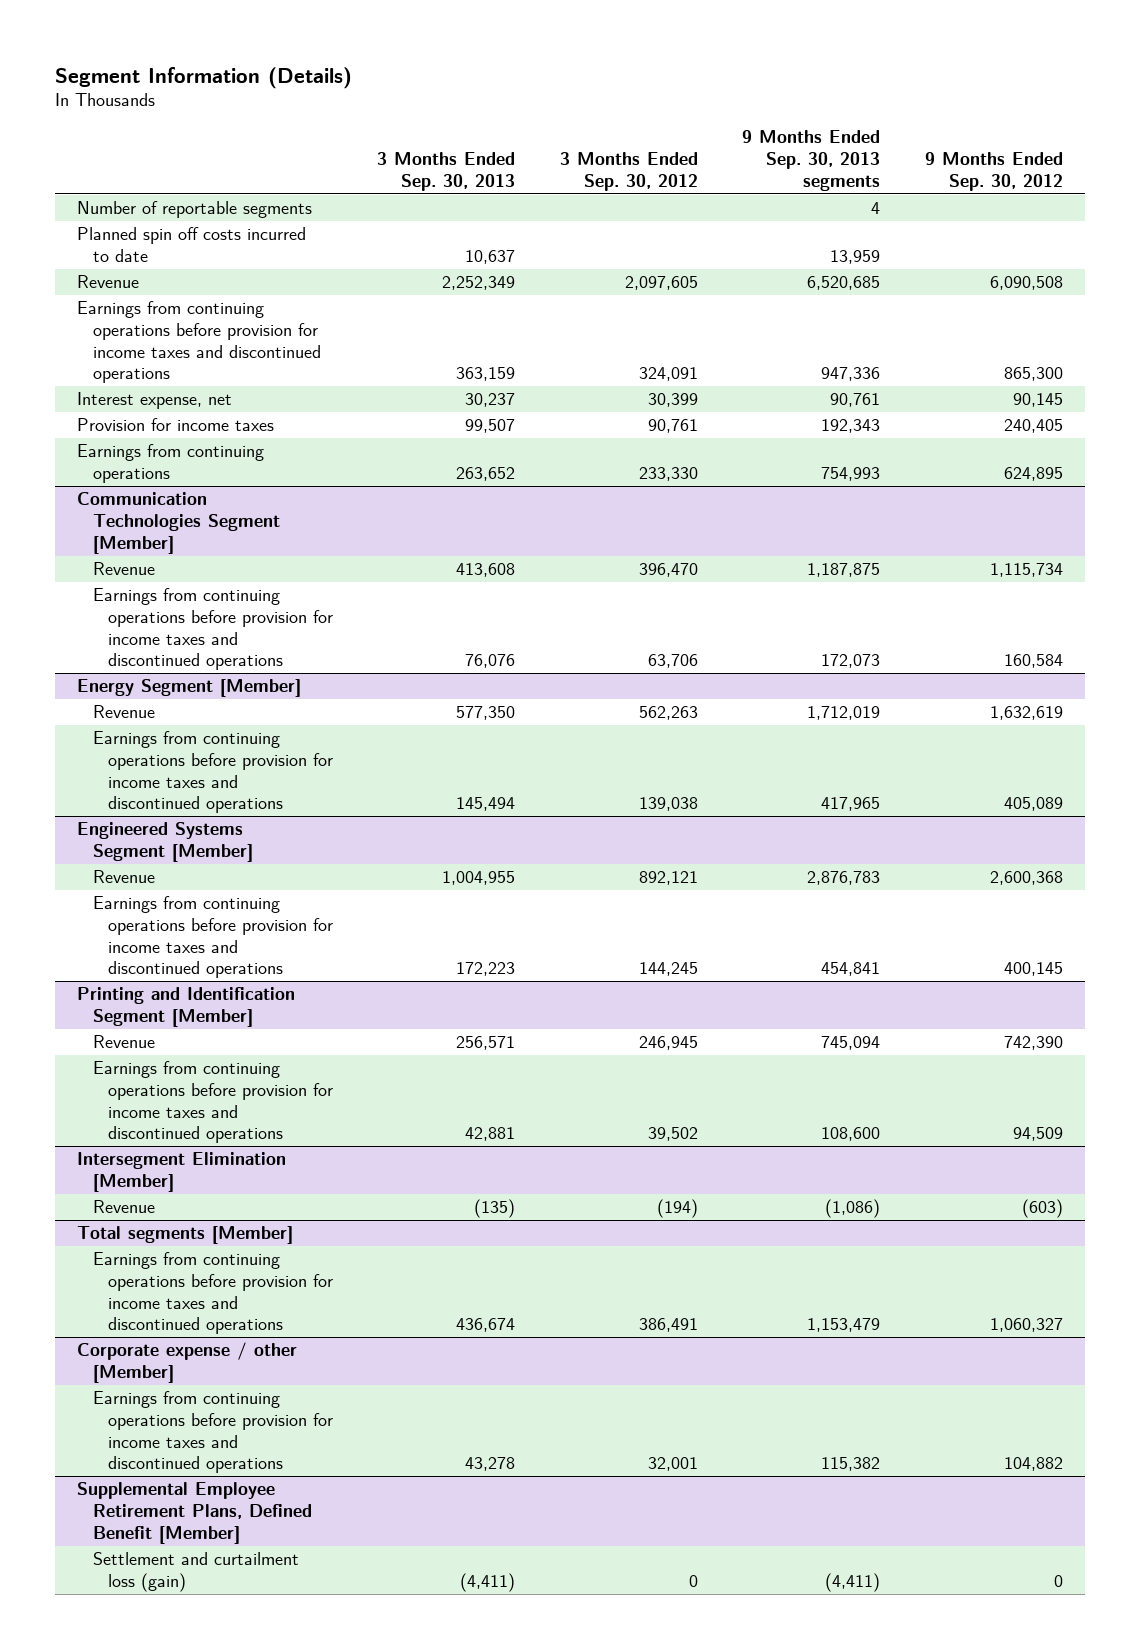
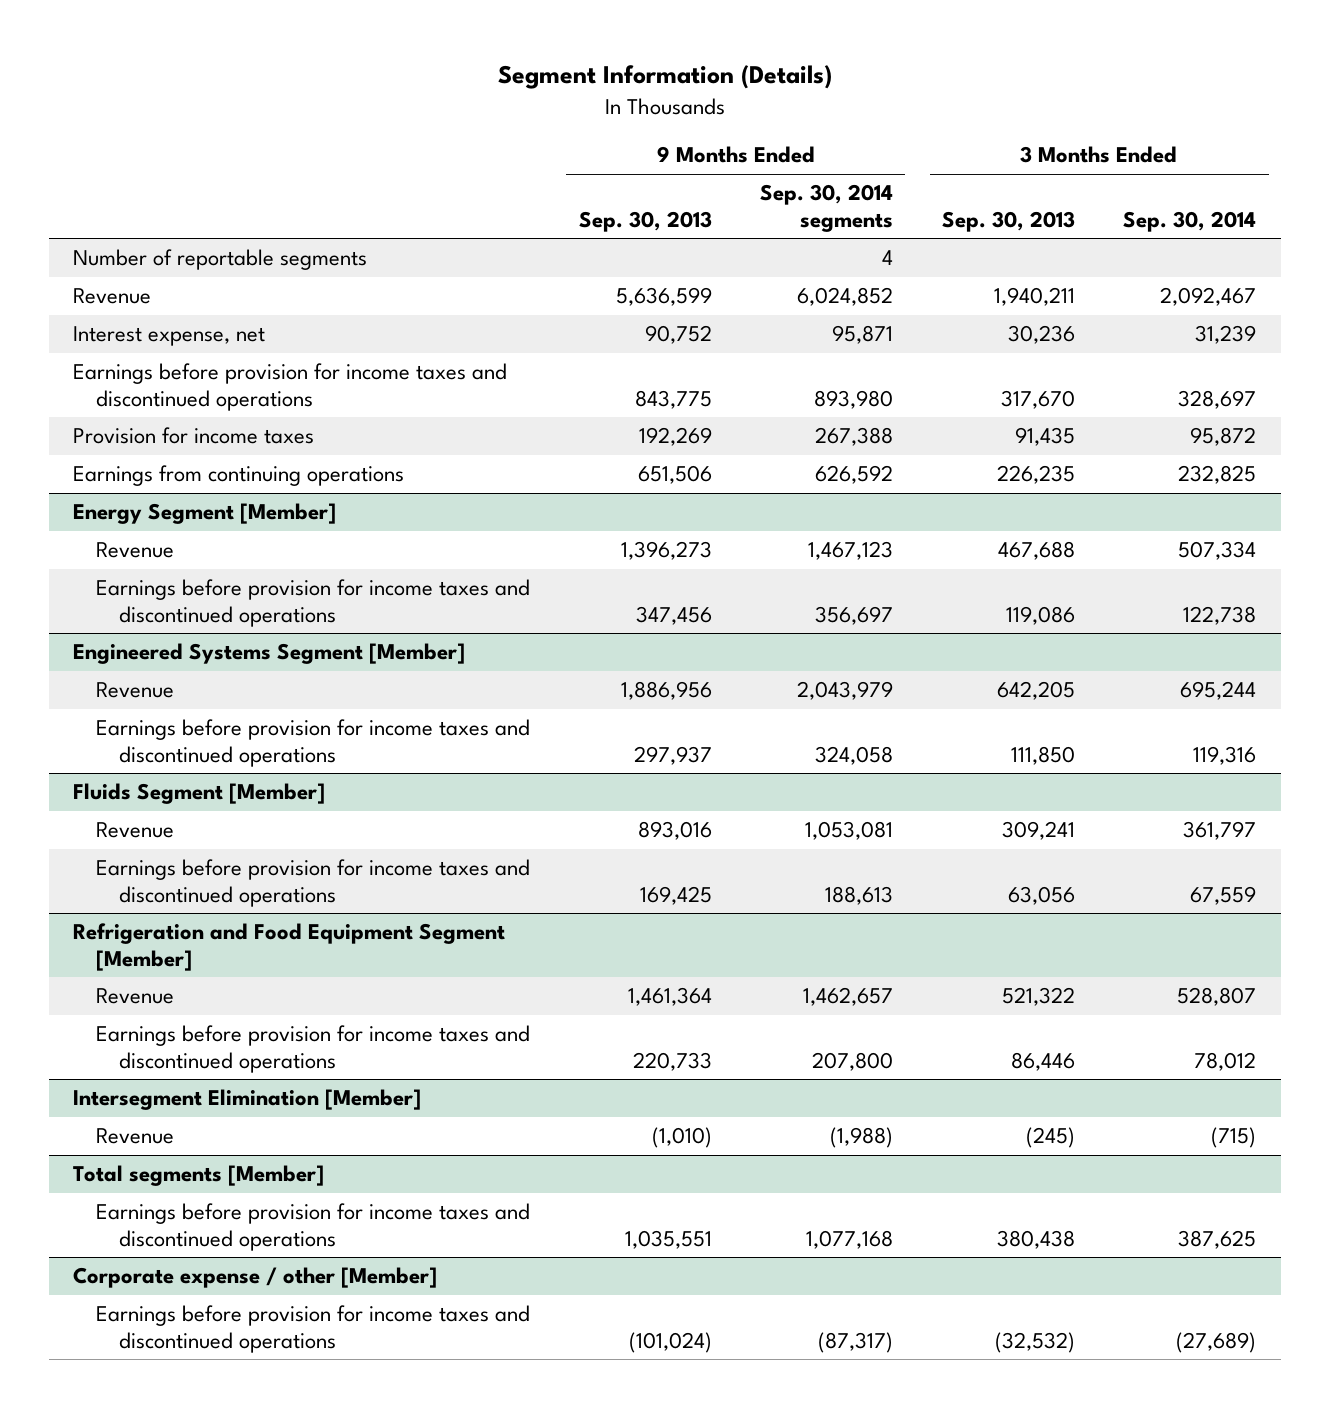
- | 3 Months Ended Sep. 30, 2013 | 3 Months Ended Sep. 30, 2012 | 9 Months Ended Sep. 30, 2013 segments | 9 Months Ended Sep. 30, 2012
+ | 9 Months Ended Sep. 30, 2013 | 9 Months Ended Sep. 30, 2014 segments | 3 Months Ended Sep. 30, 2013 | 3 Months Ended Sep. 30, 2014
- Planned spin off costs incurred to date | 10,637 | | 13,959 |
- Revenue | 2,252,349 | 2,097,605 | 6,520,685 | 6,090,508
- Earnings from continuing operations before provision for income taxes and discontinued operations | 363,159 | 324,091 | 947,336 | 865,300
- Interest expense, net | 30,237 | 30,399 | 90,761 | 90,145
- Provision for income taxes | 99,507 | 90,761 | 192,343 | 240,405
- Earnings from continuing operations | 263,652 | 233,330 | 754,993 | 624,895
- Communication Technologies Segment [Member]
- Revenue | 413,608 | 396,470 | 1,187,875 | 1,115,734
- Earnings from continuing operations before provision for income taxes and discontinued operations | 76,076 | 63,706 | 172,073 | 160,584
+ Revenue | 5,636,599 | 6,024,852 | 1,940,211 | 2,092,467
+ Interest expense, net | 90,752 | 95,871 | 30,236 | 31,239
+ Earnings before provision for income taxes and discontinued operations | 843,775 | 893,980 | 317,670 | 328,697
+ Provision for income taxes | 192,269 | 267,388 | 91,435 | 95,872
+ Earnings from continuing operations | 651,506 | 626,592 | 226,235 | 232,825
@ Energy Segment [Member]
- Revenue | 577,350 | 562,263 | 1,712,019 | 1,632,619
- Earnings from continuing operations before provision for income taxes and discontinued operations | 145,494 | 139,038 | 417,965 | 405,089
+ Revenue | 1,396,273 | 1,467,123 | 467,688 | 507,334
+ Earnings before provision for income taxes and discontinued operations | 347,456 | 356,697 | 119,086 | 122,738
@ Engineered Systems Segment [Member]
- Revenue | 1,004,955 | 892,121 | 2,876,783 | 2,600,368
- Earnings from continuing operations before provision for income taxes and discontinued operations | 172,223 | 144,245 | 454,841 | 400,145
- Printing and Identification Segment [Member]
- Revenue | 256,571 | 246,945 | 745,094 | 742,390
- Earnings from continuing operations before provision for income taxes and discontinued operations | 42,881 | 39,502 | 108,600 | 94,509
@ Engineered Systems Segment [Member]
+ Revenue | 1,886,956 | 2,043,979 | 642,205 | 695,244
+ Earnings before provision for income taxes and discontinued operations | 297,937 | 324,058 | 111,850 | 119,316
+ Fluids Segment [Member]
+ Revenue | 893,016 | 1,053,081 | 309,241 | 361,797
+ Earnings before provision for income taxes and discontinued operations | 169,425 | 188,613 | 63,056 | 67,559
+ Refrigeration and Food Equipment Segment [Member]
+ Revenue | 1,461,364 | 1,462,657 | 521,322 | 528,807
+ Earnings before provision for income taxes and discontinued operations | 220,733 | 207,800 | 86,446 | 78,012
@ Intersegment Elimination [Member]
- Revenue | (135) | (194) | (1,086) | (603)
+ Revenue | (1,010) | (1,988) | (245) | (715)
@ Total segments [Member]
- Earnings from continuing operations before provision for income taxes and discontinued operations | 436,674 | 386,491 | 1,153,479 | 1,060,327
+ Earnings before provision for income taxes and discontinued operations | 1,035,551 | 1,077,168 | 380,438 | 387,625
@ Corporate expense / other [Member]
- Earnings from continuing operations before provision for income taxes and discontinued operations | 43,278 | 32,001 | 115,382 | 104,882
- Supplemental Employee Retirement Plans, Defined Benefit [Member]
- Settlement and curtailment loss (gain) | (4,411) | 0 | (4,411) | 0
@ Corporate expense / other [Member]
+ Earnings before provision for income taxes and discontinued operations | (101,024) | (87,317) | (32,532) | (27,689)

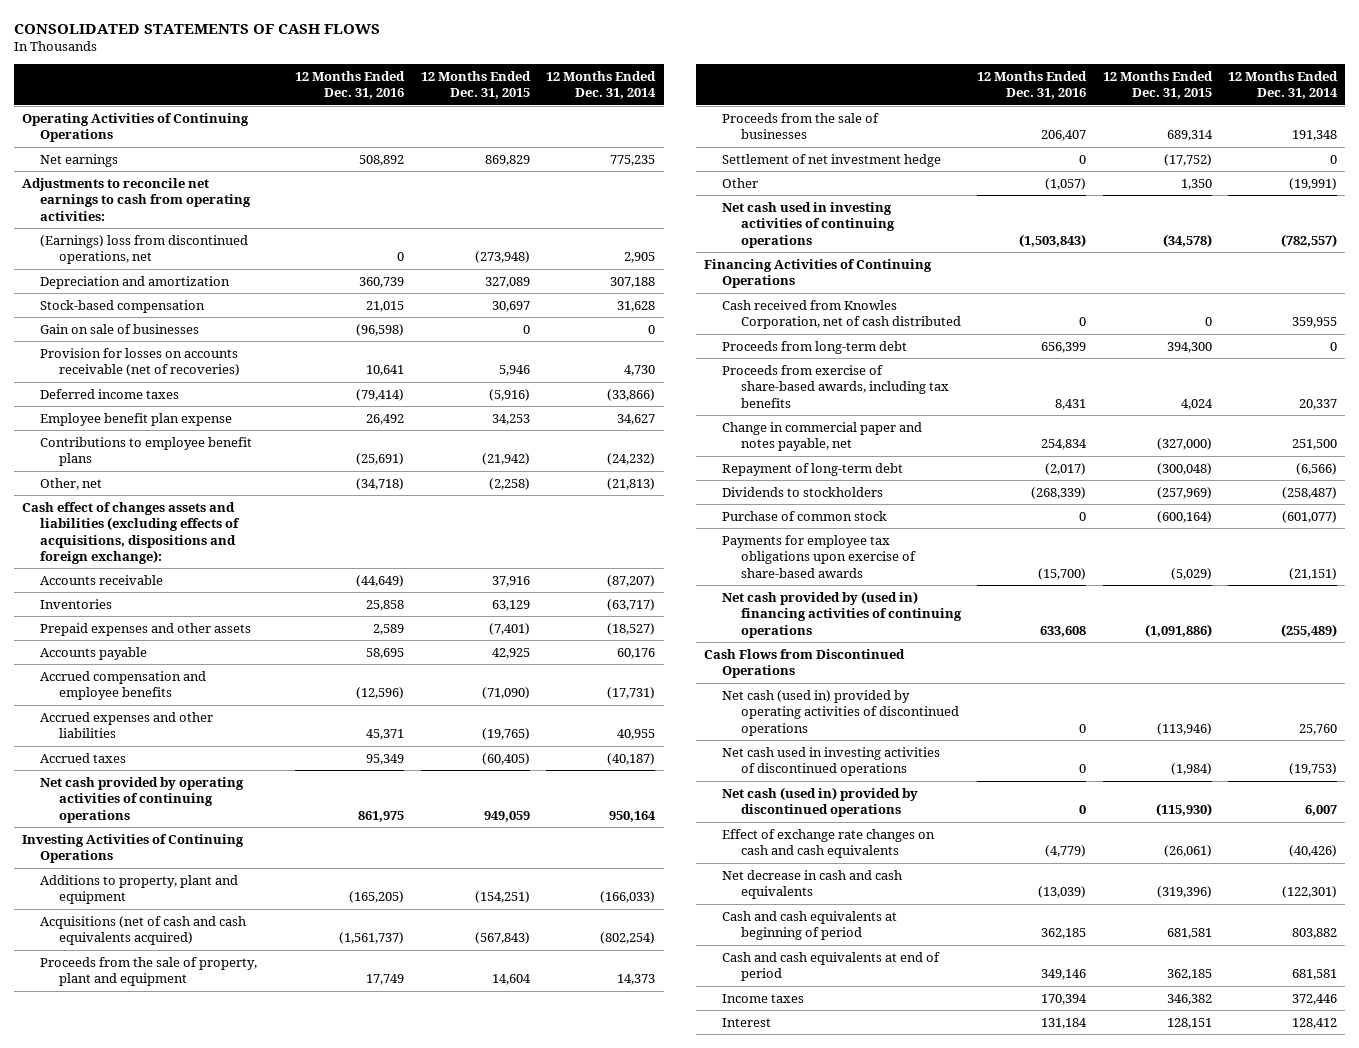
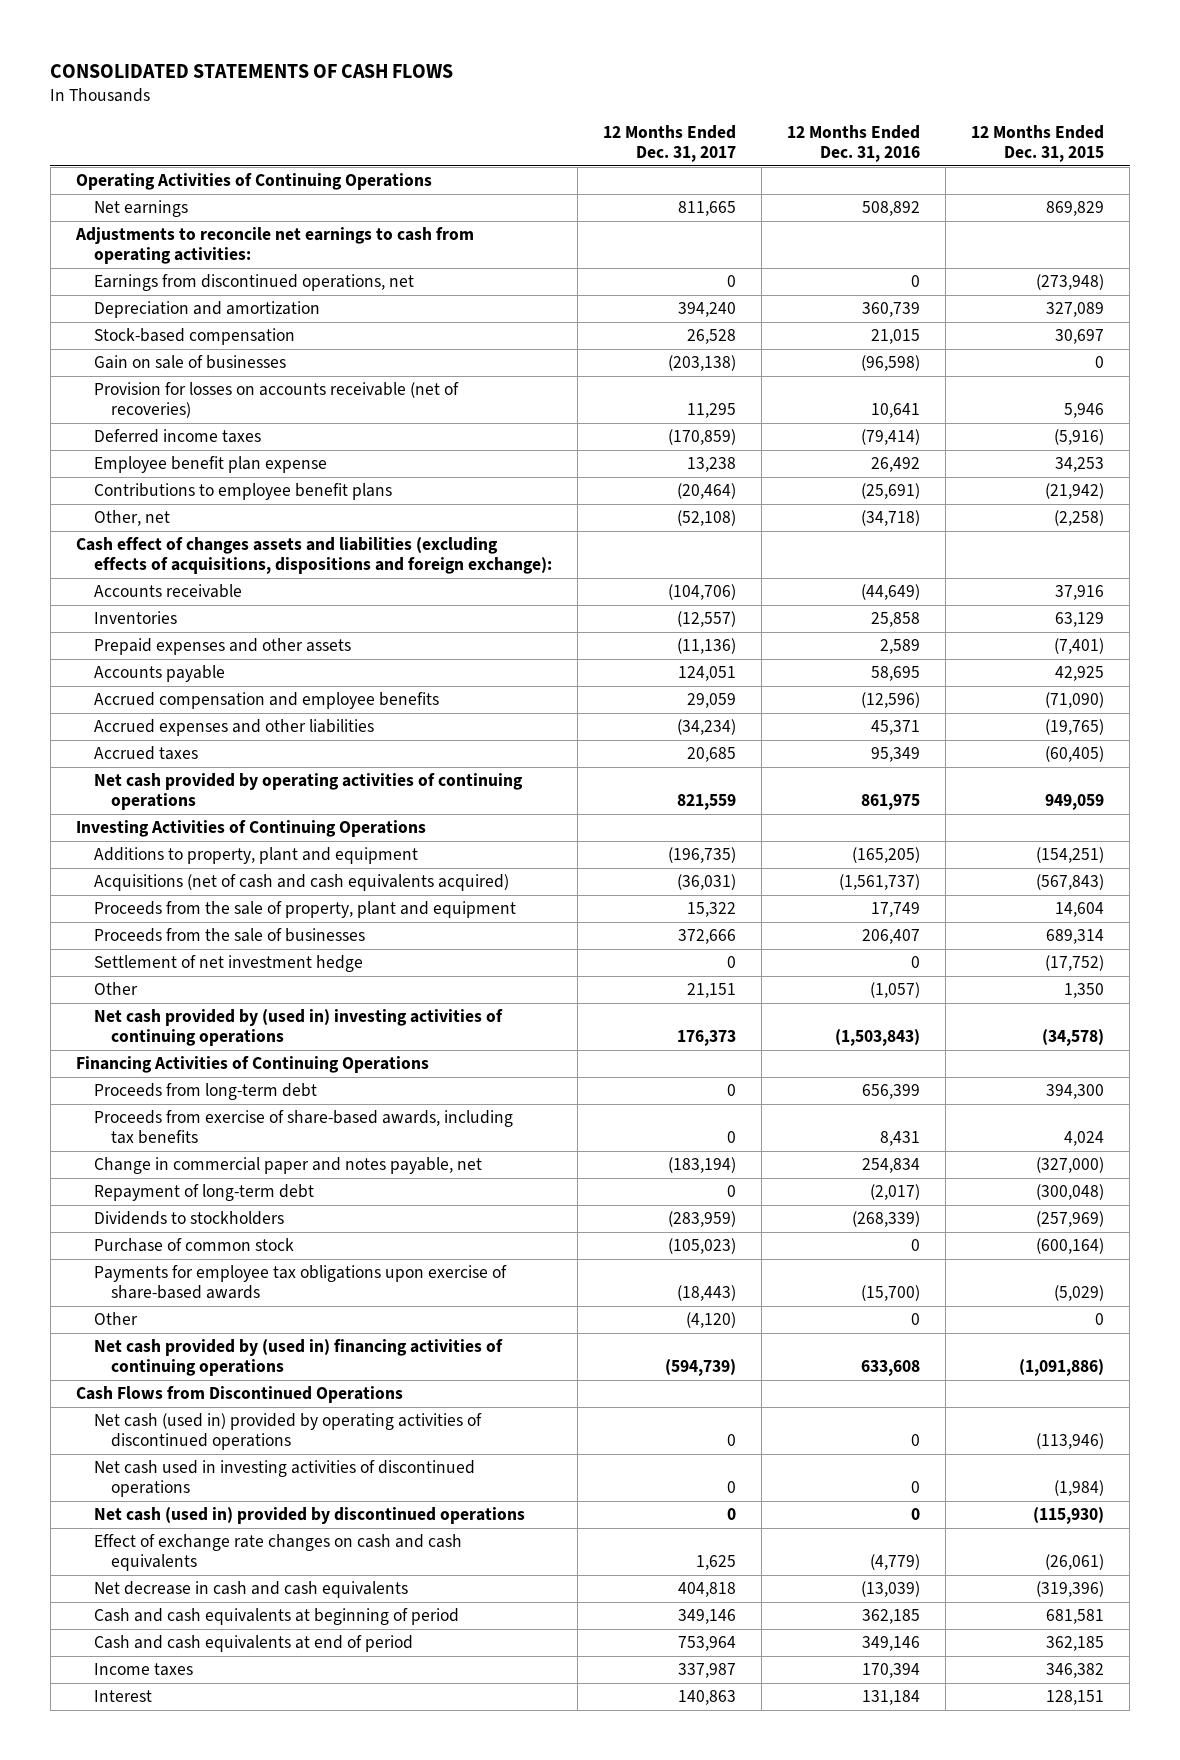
- | 12 Months Ended Dec. 31, 2016 | 12 Months Ended Dec. 31, 2015 | 12 Months Ended Dec. 31, 2014
+ | 12 Months Ended Dec. 31, 2017 | 12 Months Ended Dec. 31, 2016 | 12 Months Ended Dec. 31, 2015
- (Earnings) loss from discontinued operations, net | 0 | (273,948) | 2,905
+ Earnings from discontinued operations, net | 0 | 0 | (273,948)
- Net cash used in investing activities of continuing operations | (1,503,843) | (34,578) | (782,557)
+ Net cash provided by (used in) investing activities of continuing operations | 176,373 | (1,503,843) | (34,578)
- Cash received from Knowles Corporation, net of cash distributed | 0 | 0 | 359,955
+ Other | (4,120) | 0 | 0

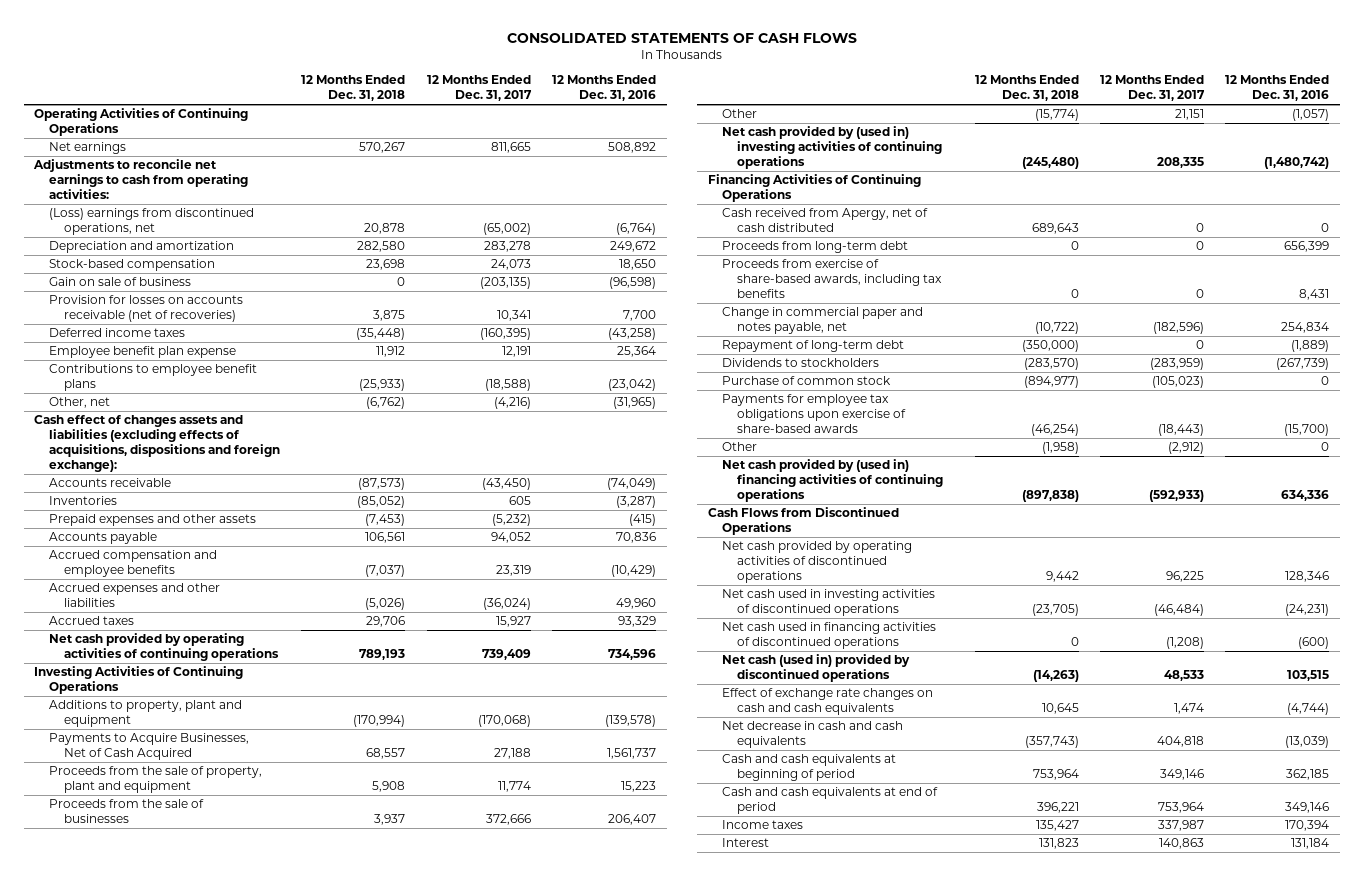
- | 12 Months Ended Dec. 31, 2017 | 12 Months Ended Dec. 31, 2016 | 12 Months Ended Dec. 31, 2015
+ | 12 Months Ended Dec. 31, 2018 | 12 Months Ended Dec. 31, 2017 | 12 Months Ended Dec. 31, 2016
- Earnings from discontinued operations, net | 0 | 0 | (273,948)
- Depreciation and amortization | 394,240 | 360,739 | 327,089
- Stock-based compensation | 26,528 | 21,015 | 30,697
- Gain on sale of businesses | (203,138) | (96,598) | 0
- Provision for losses on accounts receivable (net of recoveries) | 11,295 | 10,641 | 5,946
- Deferred income taxes | (170,859) | (79,414) | (5,916)
- Employee benefit plan expense | 13,238 | 26,492 | 34,253
- Contributions to employee benefit plans | (20,464) | (25,691) | (21,942)
- Other, net | (52,108) | (34,718) | (2,258)
+ (Loss) earnings from discontinued operations, net | 20,878 | (65,002) | (6,764)
+ Depreciation and amortization | 282,580 | 283,278 | 249,672
+ Stock-based compensation | 23,698 | 24,073 | 18,650
+ Gain on sale of business | 0 | (203,135) | (96,598)
+ Provision for losses on accounts receivable (net of recoveries) | 3,875 | 10,341 | 7,700
+ Deferred income taxes | (35,448) | (160,395) | (43,258)
+ Employee benefit plan expense | 11,912 | 12,191 | 25,364
+ Contributions to employee benefit plans | (25,933) | (18,588) | (23,042)
+ Other, net | (6,762) | (4,216) | (31,965)
- Accounts receivable | (104,706) | (44,649) | 37,916
- Inventories | (12,557) | 25,858 | 63,129
- Prepaid expenses and other assets | (11,136) | 2,589 | (7,401)
- Accounts payable | 124,051 | 58,695 | 42,925
- Accrued compensation and employee benefits | 29,059 | (12,596) | (71,090)
- Accrued expenses and other liabilities | (34,234) | 45,371 | (19,765)
- Accrued taxes | 20,685 | 95,349 | (60,405)
- Net cash provided by operating activities of continuing operations | 821,559 | 861,975 | 949,059
+ Accounts receivable | (87,573) | (43,450) | (74,049)
+ Inventories | (85,052) | 605 | (3,287)
+ Prepaid expenses and other assets | (7,453) | (5,232) | (415)
+ Accounts payable | 106,561 | 94,052 | 70,836
+ Accrued compensation and employee benefits | (7,037) | 23,319 | (10,429)
+ Accrued expenses and other liabilities | (5,026) | (36,024) | 49,960
+ Accrued taxes | 29,706 | 15,927 | 93,329
+ Net cash provided by operating activities of continuing operations | 789,193 | 739,409 | 734,596
- Additions to property, plant and equipment | (196,735) | (165,205) | (154,251)
- Acquisitions (net of cash and cash equivalents acquired) | (36,031) | (1,561,737) | (567,843)
- Proceeds from the sale of property, plant and equipment | 15,322 | 17,749 | 14,604
+ Additions to property, plant and equipment | (170,994) | (170,068) | (139,578)
+ Payments to Acquire Businesses, Net of Cash Acquired | 68,557 | 27,188 | 1,561,737
+ Proceeds from the sale of property, plant and equipment | 5,908 | 11,774 | 15,223
- Settlement of net investment hedge | 0 | 0 | (17,752)
- Net cash provided by (used in) investing activities of continuing operations | 176,373 | (1,503,843) | (34,578)
+ Net cash provided by (used in) investing activities of continuing operations | (245,480) | 208,335 | (1,480,742)
+ Cash received from Apergy, net of cash distributed | 689,643 | 0 | 0
- Change in commercial paper and notes payable, net | (183,194) | 254,834 | (327,000)
- Repayment of long-term debt | 0 | (2,017) | (300,048)
- Dividends to stockholders | (283,959) | (268,339) | (257,969)
+ Change in commercial paper and notes payable, net | (10,722) | (182,596) | 254,834
+ Repayment of long-term debt | (350,000) | 0 | (1,889)
+ Dividends to stockholders | (283,570) | (283,959) | (267,739)
- Other | (4,120) | 0 | 0
- Net cash provided by (used in) financing activities of continuing operations | (594,739) | 633,608 | (1,091,886)
+ Other | (1,958) | (2,912) | 0
+ Net cash provided by (used in) financing activities of continuing operations | (897,838) | (592,933) | 634,336
- Net cash (used in) provided by operating activities of discontinued operations | 0 | 0 | (113,946)
- Net cash used in investing activities of discontinued operations | 0 | 0 | (1,984)
- Net cash (used in) provided by discontinued operations | 0 | 0 | (115,930)
- Effect of exchange rate changes on cash and cash equivalents | 1,625 | (4,779) | (26,061)
+ Net cash provided by operating activities of discontinued operations | 9,442 | 96,225 | 128,346
+ Net cash used in investing activities of discontinued operations | (23,705) | (46,484) | (24,231)
+ Net cash used in financing activities of discontinued operations | 0 | (1,208) | (600)
+ Net cash (used in) provided by discontinued operations | (14,263) | 48,533 | 103,515
+ Effect of exchange rate changes on cash and cash equivalents | 10,645 | 1,474 | (4,744)

